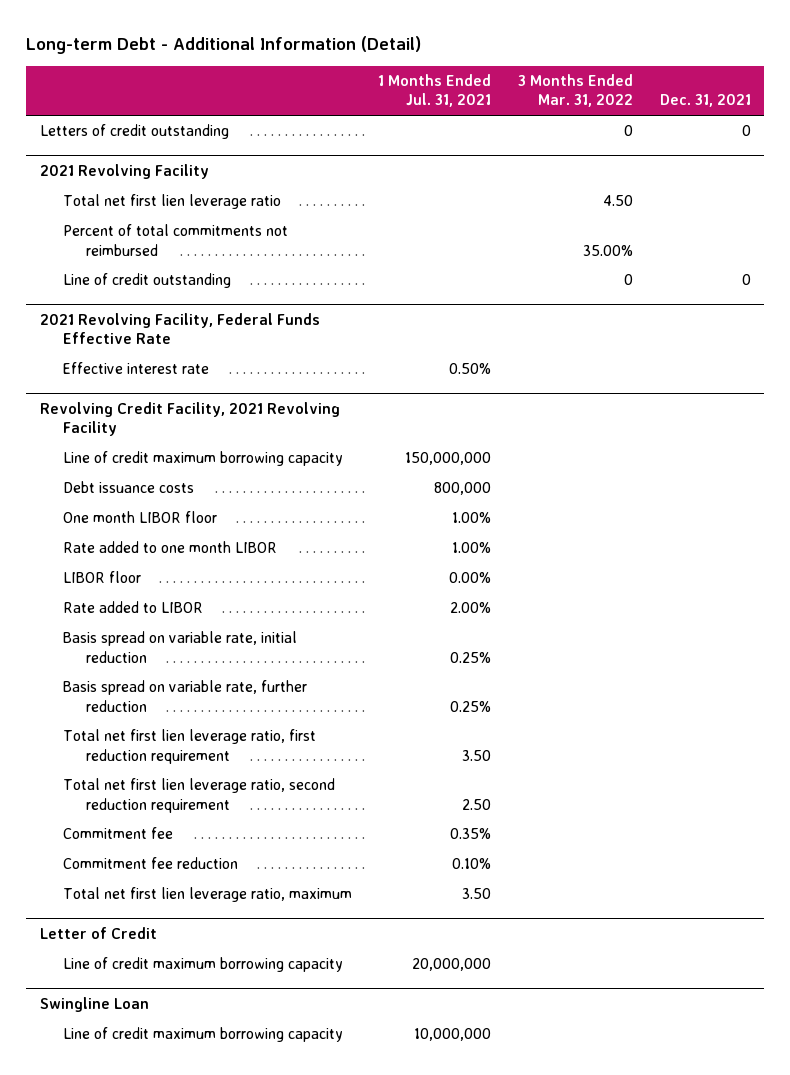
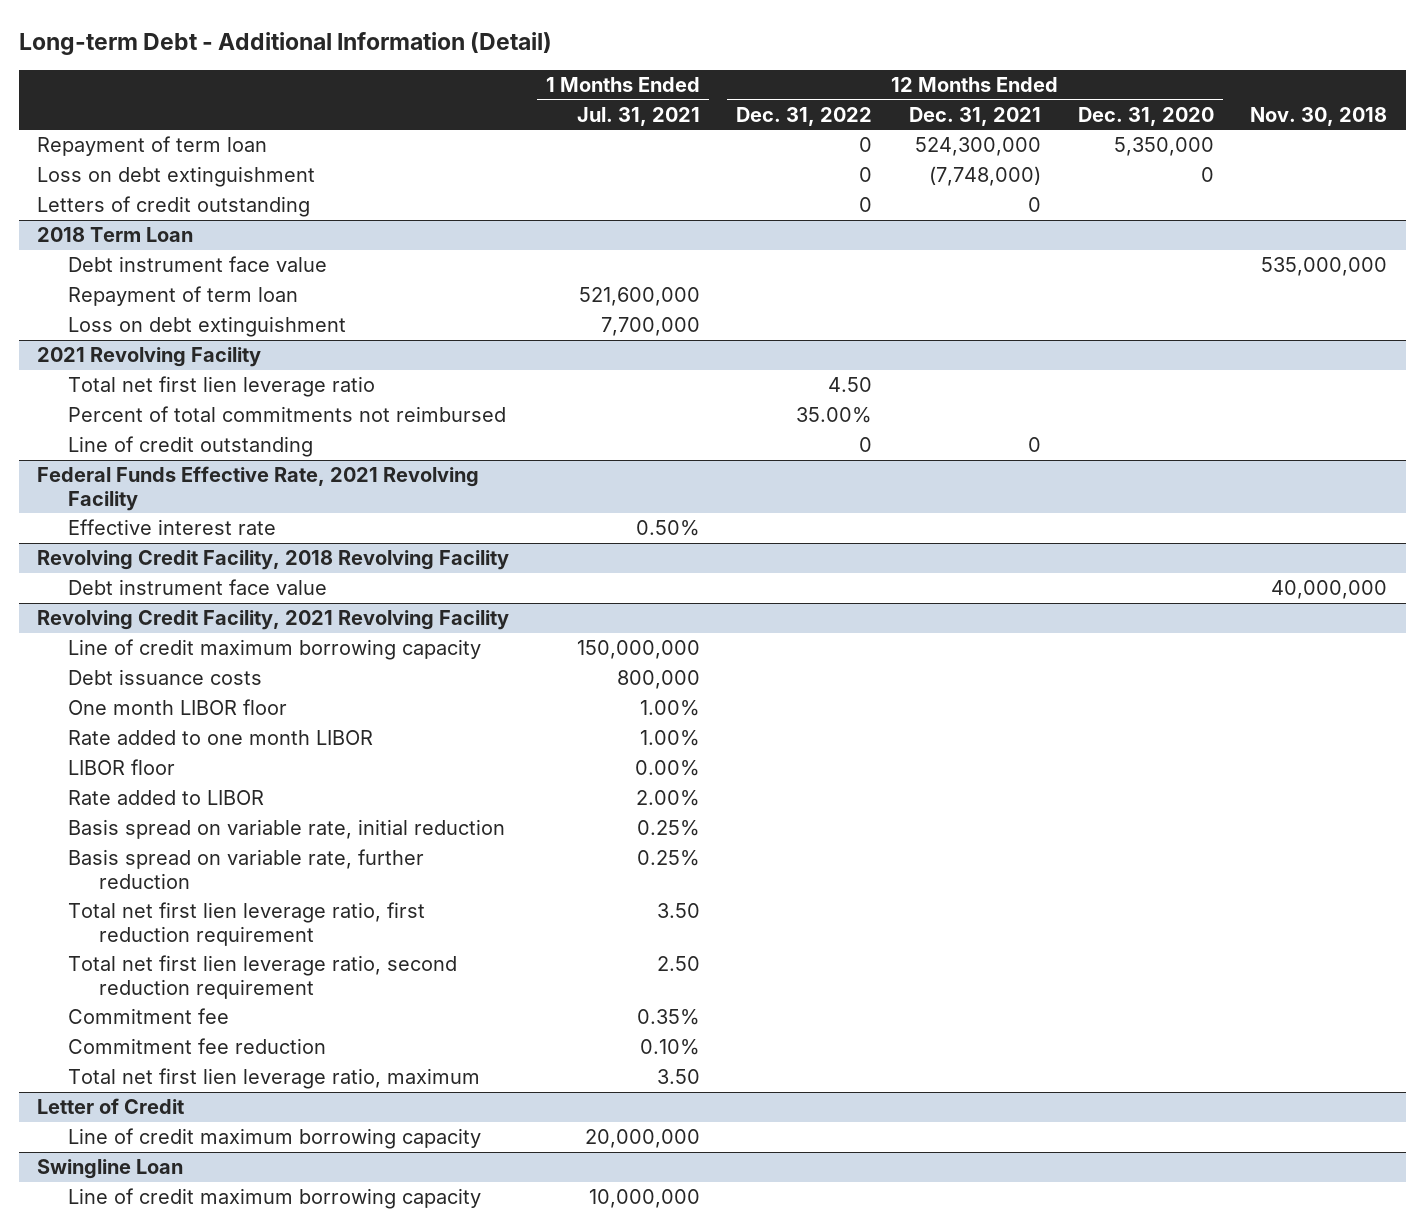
- | 1 Months Ended Jul. 31, 2021 | 3 Months Ended Mar. 31, 2022 | Dec. 31, 2021
+ | 1 Months Ended Jul. 31, 2021 | 12 Months Ended Dec. 31, 2022 | 12 Months Ended Dec. 31, 2021 | 12 Months Ended Dec. 31, 2020 | Nov. 30, 2018
+ Repayment of term loan | | 0 | 524,300,000 | 5,350,000 |
+ Loss on debt extinguishment | | 0 | (7,748,000) | 0 |
+ 2018 Term Loan
+ Debt instrument face value | | | | | 535,000,000
+ Repayment of term loan | 521,600,000 | | | |
+ Loss on debt extinguishment | 7,700,000 | | | |
- 2021 Revolving Facility, Federal Funds Effective Rate
+ Federal Funds Effective Rate, 2021 Revolving Facility
+ Revolving Credit Facility, 2018 Revolving Facility
+ Debt instrument face value | | | | | 40,000,000

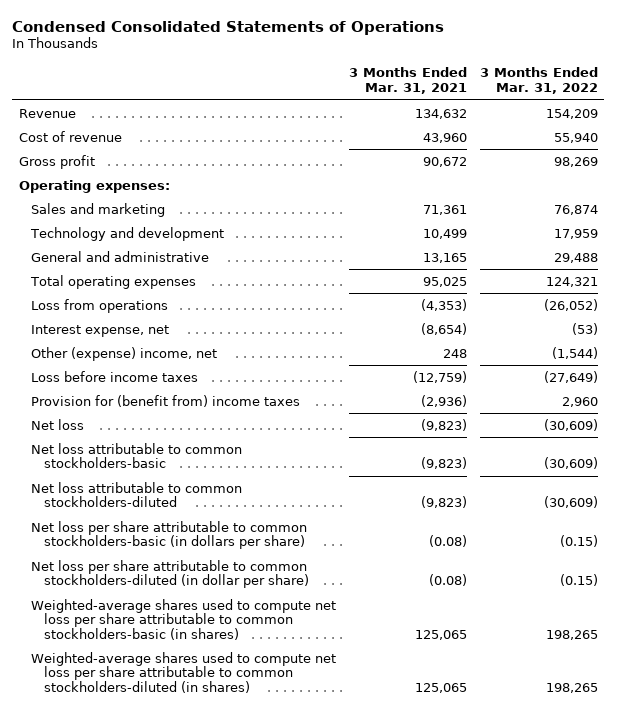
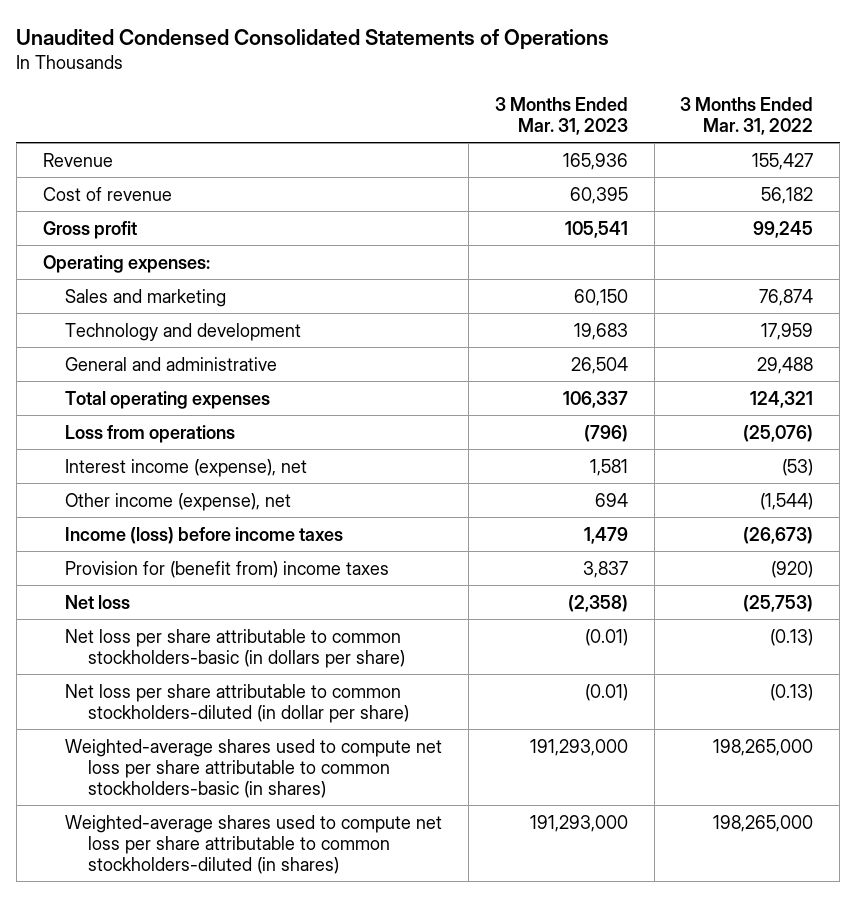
- Condensed Consolidated Statements of Operations
+ Unaudited Condensed Consolidated Statements of Operations
- | 3 Months Ended Mar. 31, 2021 | 3 Months Ended Mar. 31, 2022
+ | 3 Months Ended Mar. 31, 2023 | 3 Months Ended Mar. 31, 2022
- Revenue | 134,632 | 154,209
- Cost of revenue | 43,960 | 55,940
- Gross profit | 90,672 | 98,269
+ Revenue | 165,936 | 155,427
+ Cost of revenue | 60,395 | 56,182
+ Gross profit | 105,541 | 99,245
- Loss from operations | (4,353) | (26,052)
- Interest expense, net | (8,654) | (53)
- Other (expense) income, net | 248 | (1,544)
- Loss before income taxes | (12,759) | (27,649)
- Provision for (benefit from) income taxes | (2,936) | 2,960
- Net loss | (9,823) | (30,609)
- Net loss attributable to common stockholders-basic | (9,823) | (30,609)
- Net loss attributable to common stockholders-diluted | (9,823) | (30,609)
- Net loss per share attributable to common stockholders-basic (in dollars per share) | (0.08) | (0.15)
- Net loss per share attributable to common stockholders-diluted (in dollar per share) | (0.08) | (0.15)
- Weighted-average shares used to compute net loss per share attributable to common stockholders-basic (in shares) | 125,065 | 198,265
- Weighted-average shares used to compute net loss per share attributable to common stockholders-diluted (in shares) | 125,065 | 198,265
+ Loss from operations | (796) | (25,076)
+ Interest income (expense), net | 1,581 | (53)
+ Other income (expense), net | 694 | (1,544)
+ Income (loss) before income taxes | 1,479 | (26,673)
+ Provision for (benefit from) income taxes | 3,837 | (920)
+ Net loss | (2,358) | (25,753)
+ Net loss per share attributable to common stockholders-basic (in dollars per share) | (0.01) | (0.13)
+ Net loss per share attributable to common stockholders-diluted (in dollar per share) | (0.01) | (0.13)
+ Weighted-average shares used to compute net loss per share attributable to common stockholders-basic (in shares) | 191,293,000 | 198,265,000
+ Weighted-average shares used to compute net loss per share attributable to common stockholders-diluted (in shares) | 191,293,000 | 198,265,000

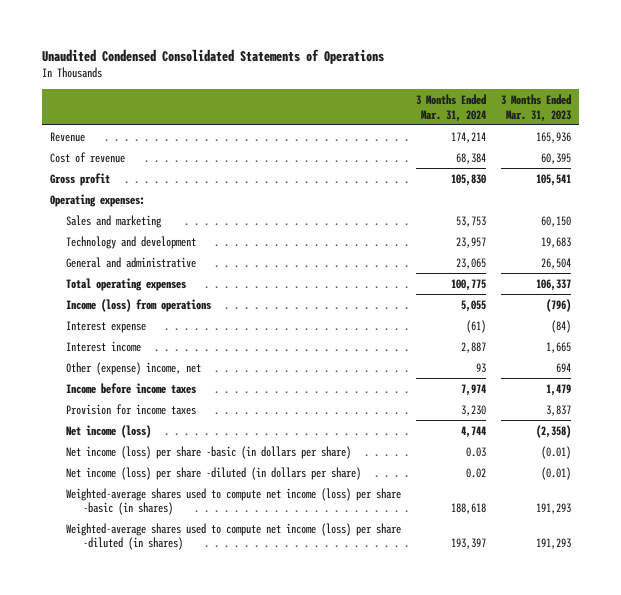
- | 3 Months Ended Mar. 31, 2023 | 3 Months Ended Mar. 31, 2022
+ | 3 Months Ended Mar. 31, 2024 | 3 Months Ended Mar. 31, 2023
- Loss from operations | (796) | (25,076)
- Interest income (expense), net | 1,581 | (53)
- Other income (expense), net | 694 | (1,544)
- Income (loss) before income taxes | 1,479 | (26,673)
- Provision for (benefit from) income taxes | 3,837 | (920)
- Net loss | (2,358) | (25,753)
- Net loss per share attributable to common stockholders-basic (in dollars per share) | (0.01) | (0.13)
- Net loss per share attributable to common stockholders-diluted (in dollar per share) | (0.01) | (0.13)
- Weighted-average shares used to compute net loss per share attributable to common stockholders-basic (in shares) | 191,293,000 | 198,265,000
- Weighted-average shares used to compute net loss per share attributable to common stockholders-diluted (in shares) | 191,293,000 | 198,265,000
+ Income (loss) from operations | 5,055 | (796)
+ Interest expense | (61) | (84)
+ Interest income | 2,887 | 1,665
+ Other (expense) income, net | 93 | 694
+ Income before income taxes | 7,974 | 1,479
+ Provision for income taxes | 3,230 | 3,837
+ Net income (loss) | 4,744 | (2,358)
+ Net income (loss) per share -basic (in dollars per share) | 0.03 | (0.01)
+ Net income (loss) per share -diluted (in dollars per share) | 0.02 | (0.01)
+ Weighted-average shares used to compute net income (loss) per share -basic (in shares) | 188,618 | 191,293
+ Weighted-average shares used to compute net income (loss) per share -diluted (in shares) | 193,397 | 191,293

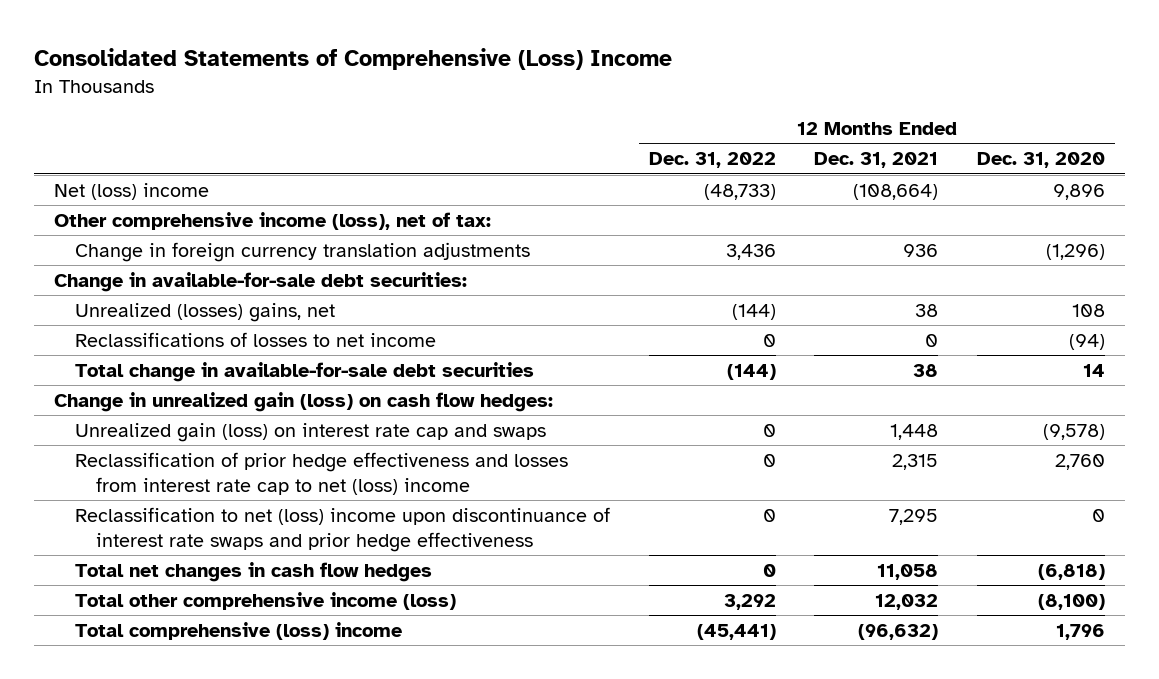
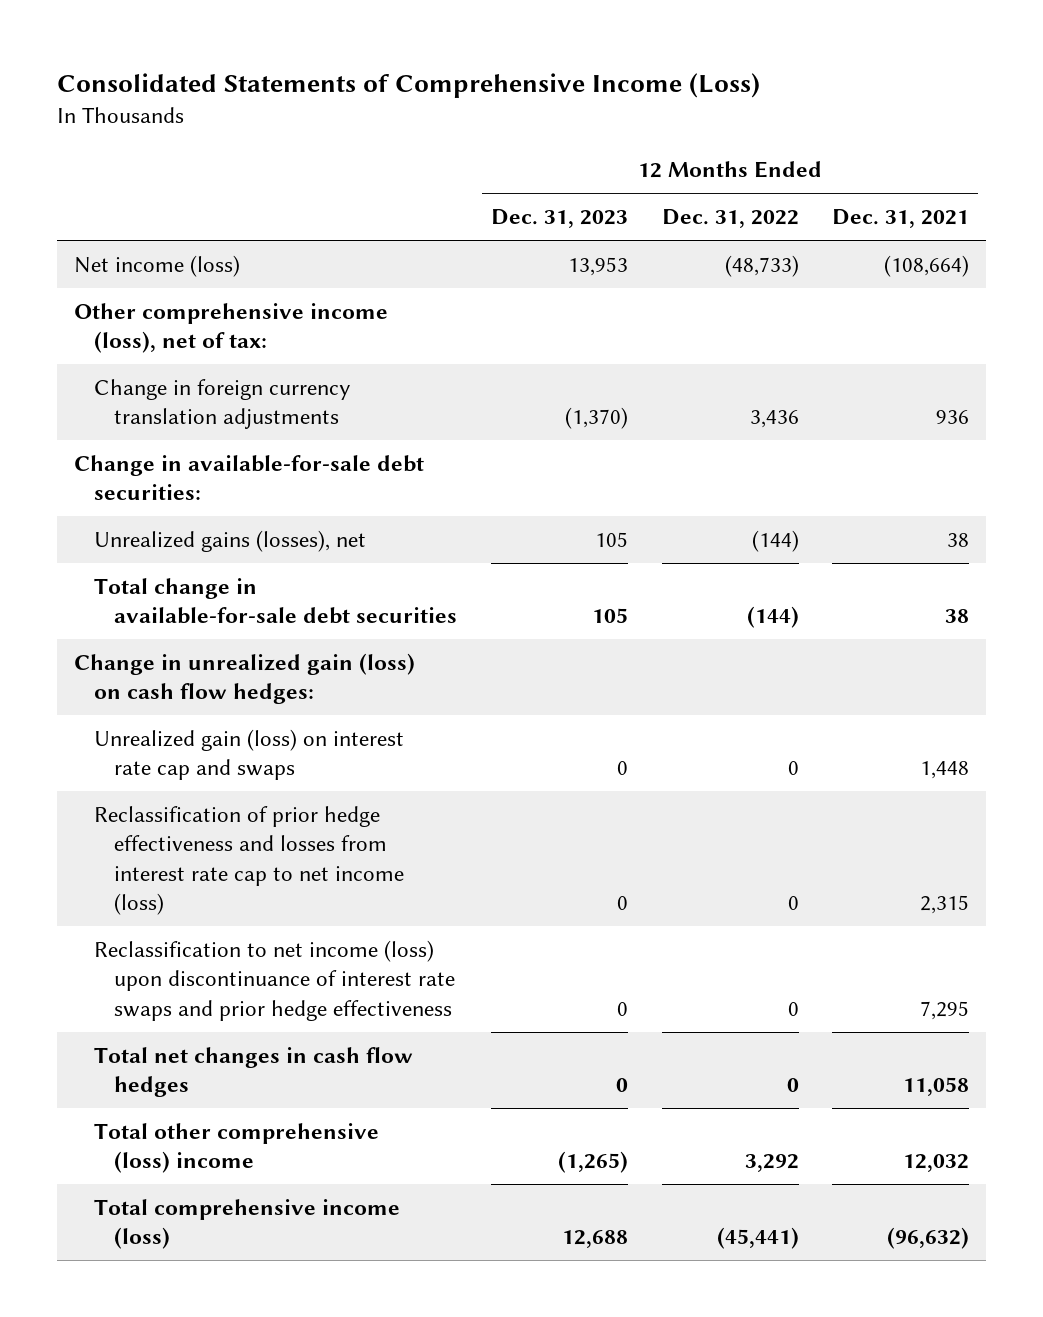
- Consolidated Statements of Comprehensive (Loss) Income
+ Consolidated Statements of Comprehensive Income (Loss)
- | 12 Months Ended Dec. 31, 2022 | 12 Months Ended Dec. 31, 2021 | 12 Months Ended Dec. 31, 2020
+ | 12 Months Ended Dec. 31, 2023 | 12 Months Ended Dec. 31, 2022 | 12 Months Ended Dec. 31, 2021
- Net (loss) income | (48,733) | (108,664) | 9,896
+ Net income (loss) | 13,953 | (48,733) | (108,664)
- Unrealized (losses) gains, net | (144) | 38 | 108
- Reclassifications of losses to net income | 0 | 0 | (94)
+ Unrealized gains (losses), net | 105 | (144) | 38
- Reclassification of prior hedge effectiveness and losses from interest rate cap to net (loss) income | 0 | 2,315 | 2,760
- Reclassification to net (loss) income upon discontinuance of interest rate swaps and prior hedge effectiveness | 0 | 7,295 | 0
+ Reclassification of prior hedge effectiveness and losses from interest rate cap to net income (loss) | 0 | 0 | 2,315
+ Reclassification to net income (loss) upon discontinuance of interest rate swaps and prior hedge effectiveness | 0 | 0 | 7,295
- Total other comprehensive income (loss) | 3,292 | 12,032 | (8,100)
- Total comprehensive (loss) income | (45,441) | (96,632) | 1,796
+ Total other comprehensive (loss) income | (1,265) | 3,292 | 12,032
+ Total comprehensive income (loss) | 12,688 | (45,441) | (96,632)

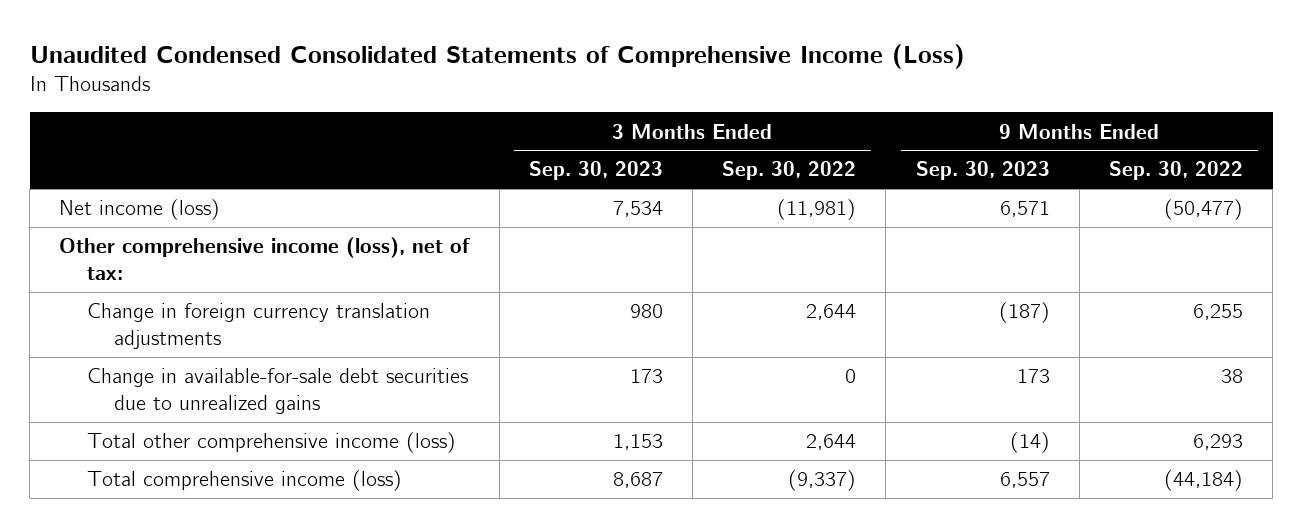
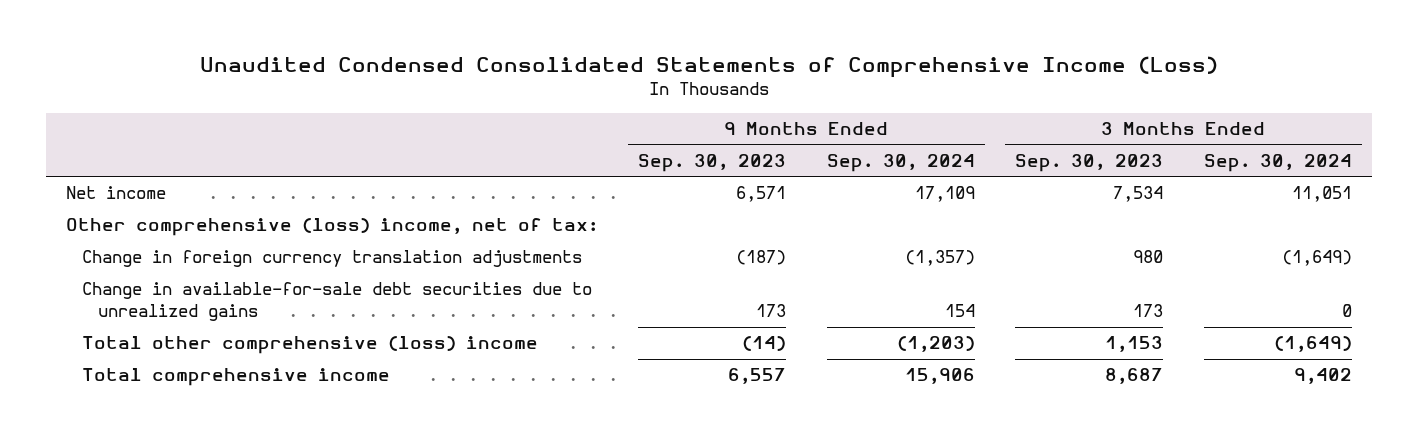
- | 3 Months Ended Sep. 30, 2023 | 3 Months Ended Sep. 30, 2022 | 9 Months Ended Sep. 30, 2023 | 9 Months Ended Sep. 30, 2022
+ | 9 Months Ended Sep. 30, 2023 | 9 Months Ended Sep. 30, 2024 | 3 Months Ended Sep. 30, 2023 | 3 Months Ended Sep. 30, 2024
- Net income (loss) | 7,534 | (11,981) | 6,571 | (50,477)
- Other comprehensive income (loss), net of tax:
+ Net income | 6,571 | 17,109 | 7,534 | 11,051
+ Other comprehensive (loss) income, net of tax:
- Total other comprehensive income (loss) | 1,153 | 2,644 | (14) | 6,293
- Total comprehensive income (loss) | 8,687 | (9,337) | 6,557 | (44,184)
+ Total other comprehensive (loss) income | (14) | (1,203) | 1,153 | (1,649)
+ Total comprehensive income | 6,557 | 15,906 | 8,687 | 9,402

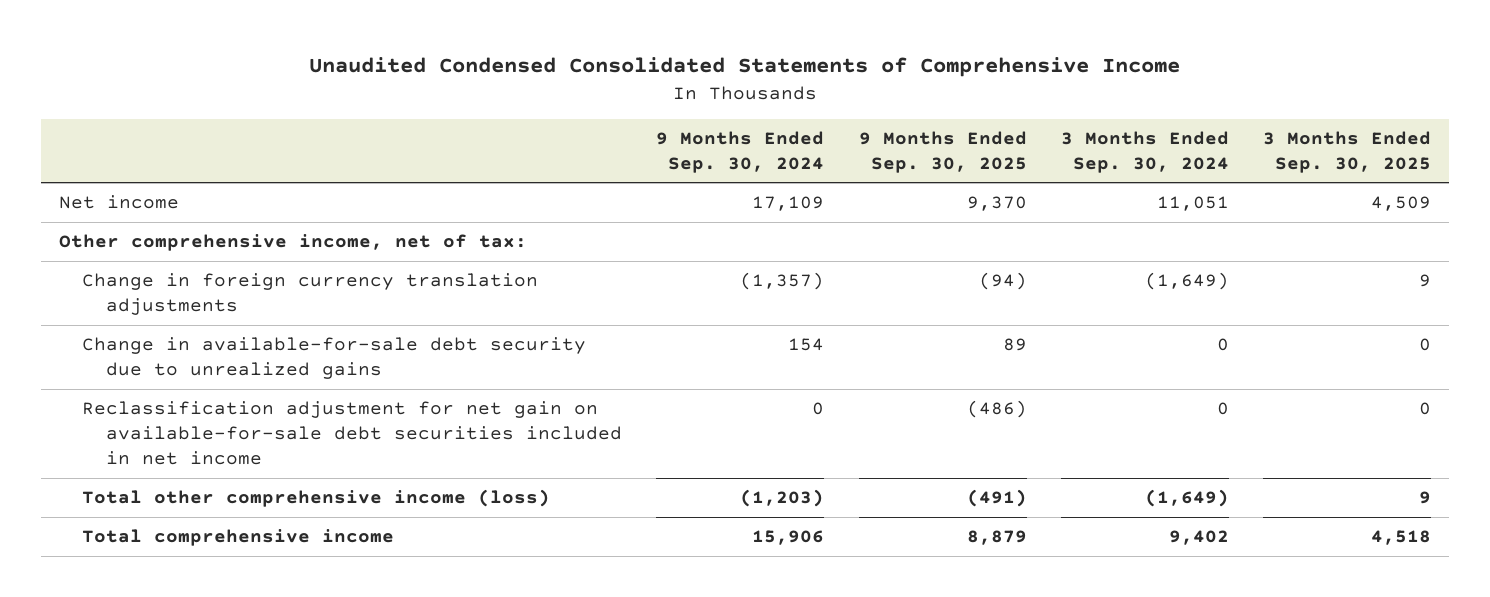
- Unaudited Condensed Consolidated Statements of Comprehensive Income (Loss)
+ Unaudited Condensed Consolidated Statements of Comprehensive Income
- | 9 Months Ended Sep. 30, 2023 | 9 Months Ended Sep. 30, 2024 | 3 Months Ended Sep. 30, 2023 | 3 Months Ended Sep. 30, 2024
+ | 9 Months Ended Sep. 30, 2024 | 9 Months Ended Sep. 30, 2025 | 3 Months Ended Sep. 30, 2024 | 3 Months Ended Sep. 30, 2025
- Other comprehensive (loss) income, net of tax:
+ Other comprehensive income, net of tax:
- Change in available-for-sale debt securities due to unrealized gains | 173 | 154 | 173 | 0
- Total other comprehensive (loss) income | (14) | (1,203) | 1,153 | (1,649)
+ Change in available-for-sale debt security due to unrealized gains | 154 | 89 | 0 | 0
+ Reclassification adjustment for net gain on available-for-sale debt securities included in net income | 0 | (486) | 0 | 0
+ Total other comprehensive income (loss) | (1,203) | (491) | (1,649) | 9

